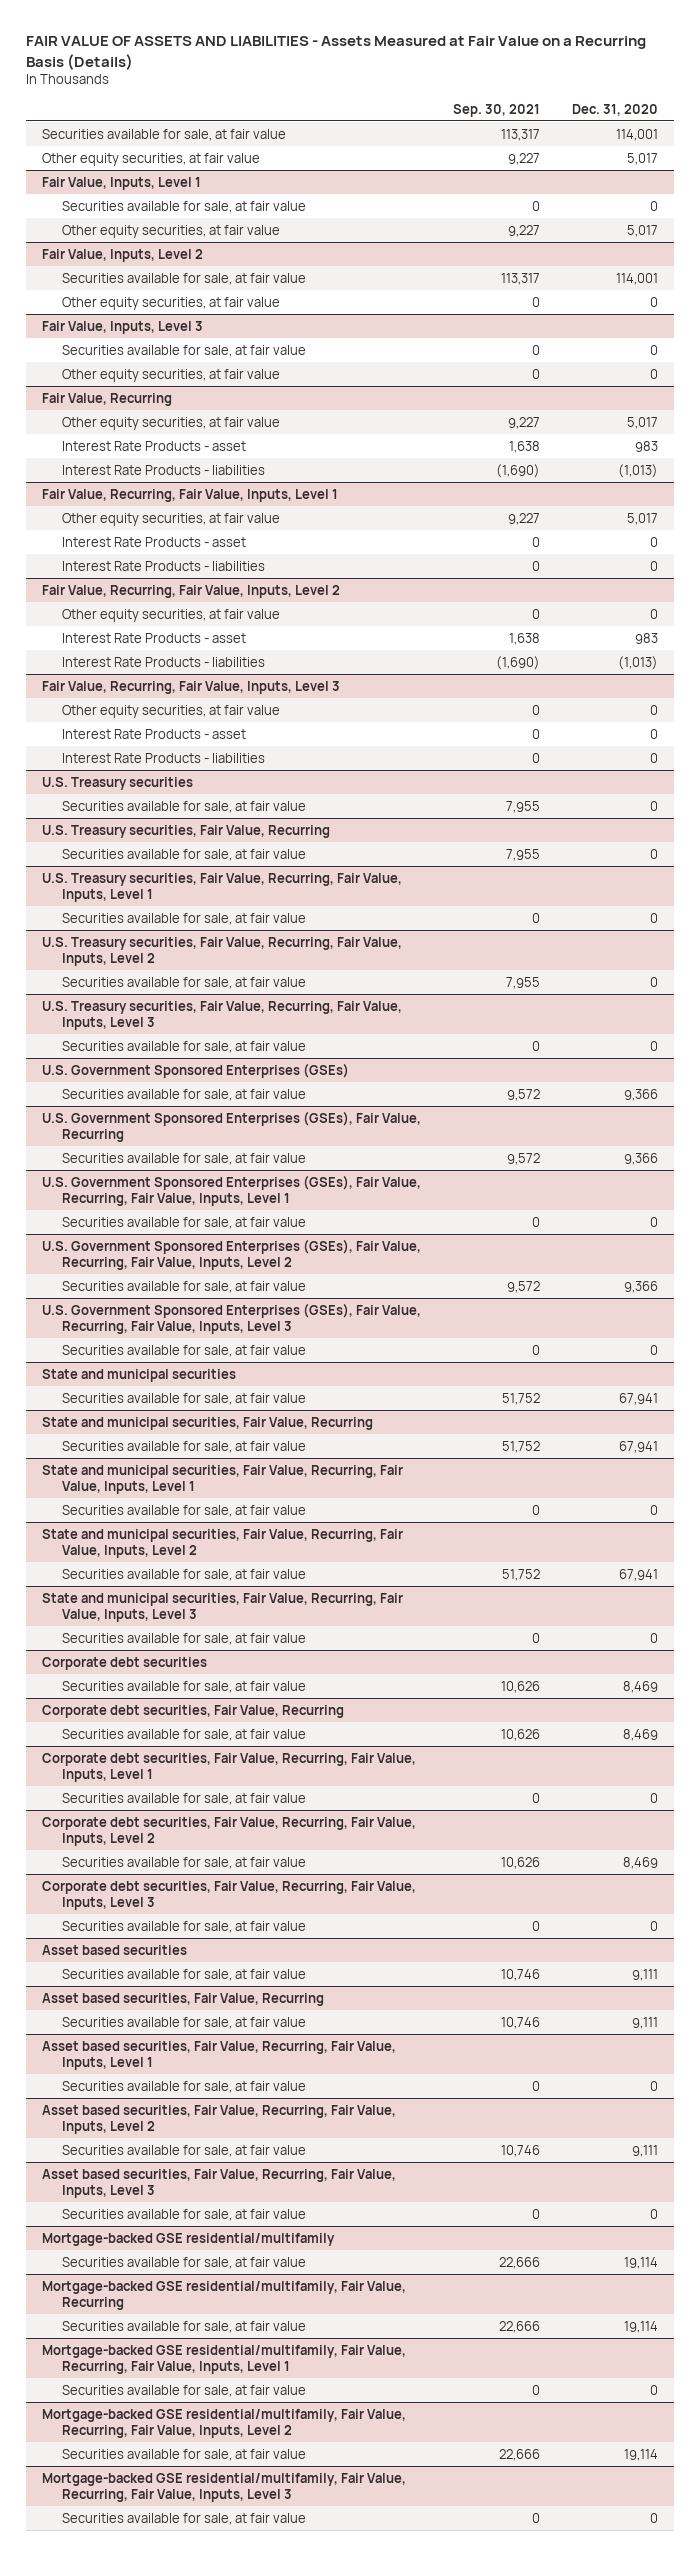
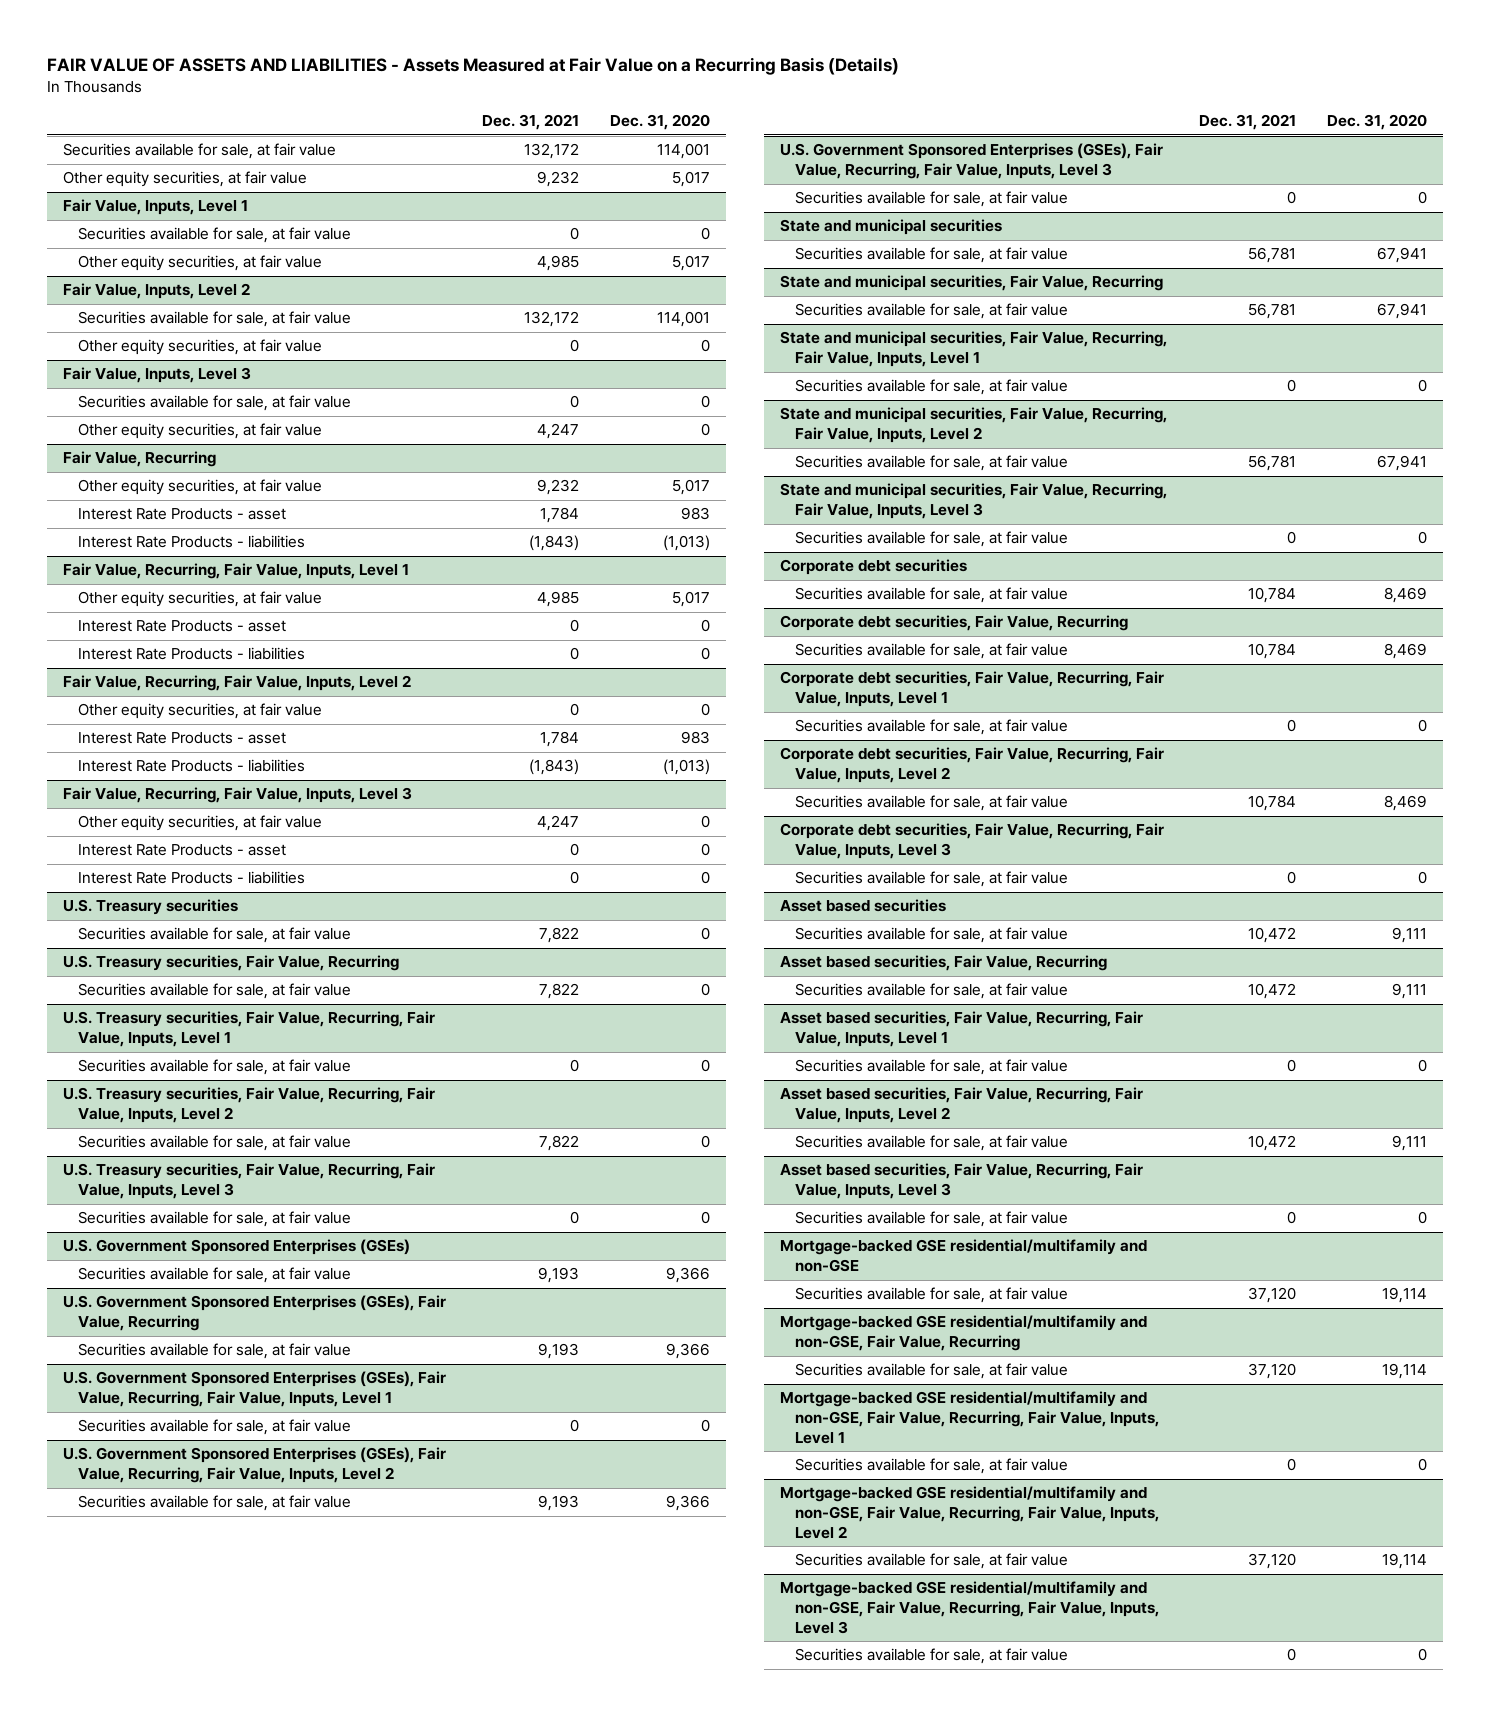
- | Sep. 30, 2021 | Dec. 31, 2020
+ | Dec. 31, 2021 | Dec. 31, 2020
- Mortgage-backed GSE residential/multifamily
+ Mortgage-backed GSE residential/multifamily and non-GSE
- Mortgage-backed GSE residential/multifamily, Fair Value, Recurring
+ Mortgage-backed GSE residential/multifamily and non-GSE, Fair Value, Recurring
- Mortgage-backed GSE residential/multifamily, Fair Value, Recurring, Fair Value, Inputs, Level 1
+ Mortgage-backed GSE residential/multifamily and non-GSE, Fair Value, Recurring, Fair Value, Inputs, Level 1
- Mortgage-backed GSE residential/multifamily, Fair Value, Recurring, Fair Value, Inputs, Level 2
+ Mortgage-backed GSE residential/multifamily and non-GSE, Fair Value, Recurring, Fair Value, Inputs, Level 2
- Mortgage-backed GSE residential/multifamily, Fair Value, Recurring, Fair Value, Inputs, Level 3
+ Mortgage-backed GSE residential/multifamily and non-GSE, Fair Value, Recurring, Fair Value, Inputs, Level 3

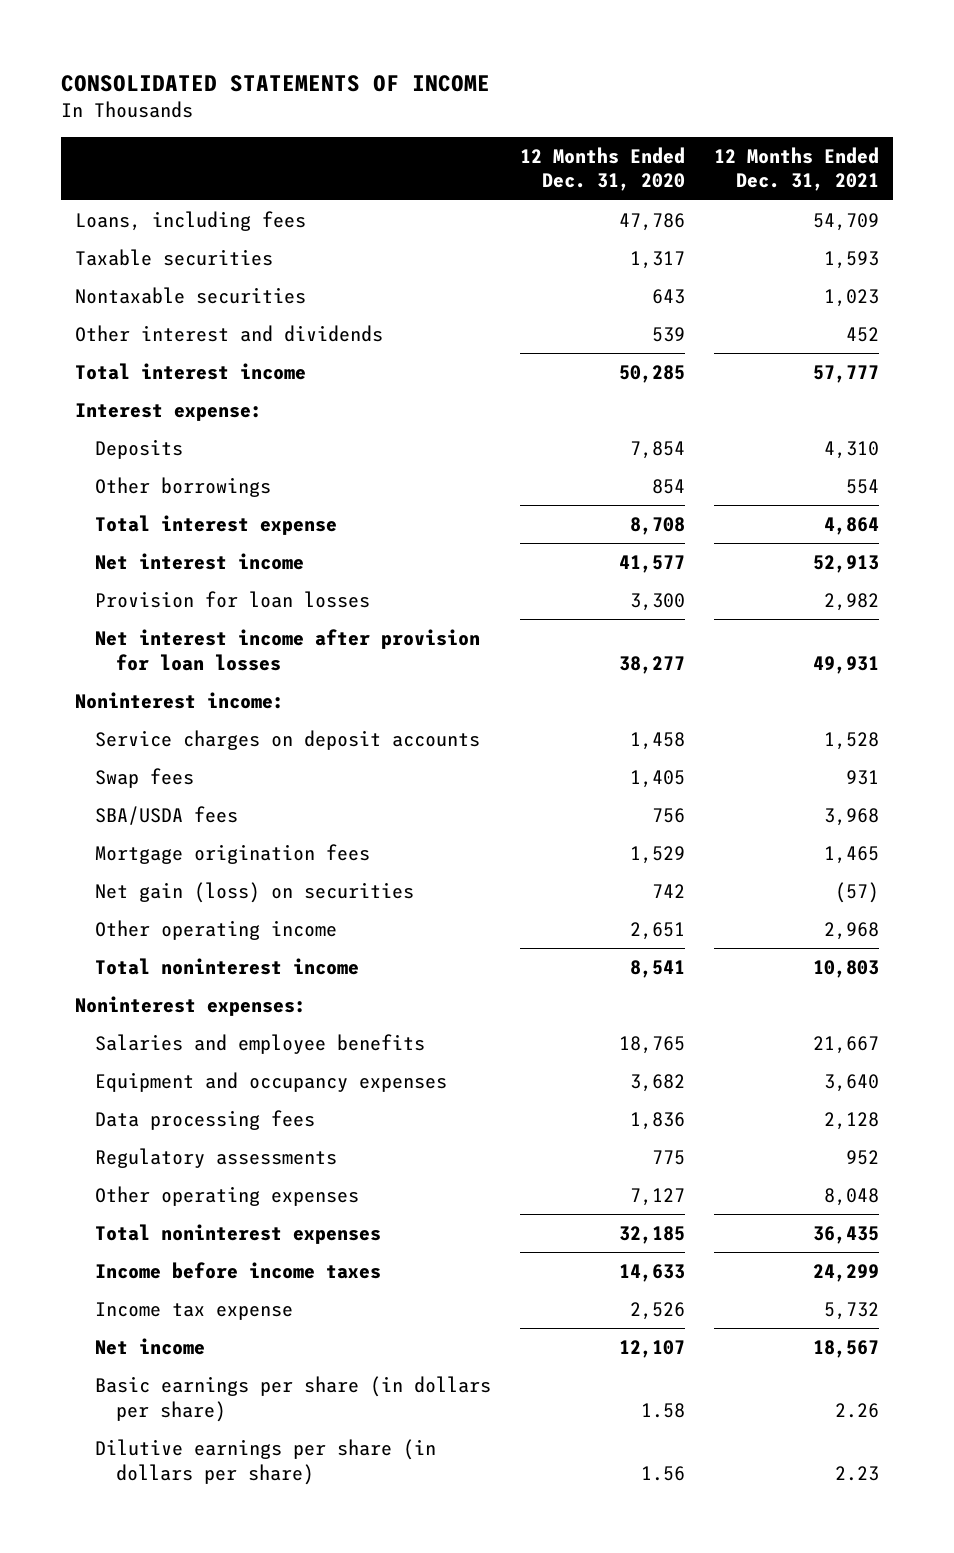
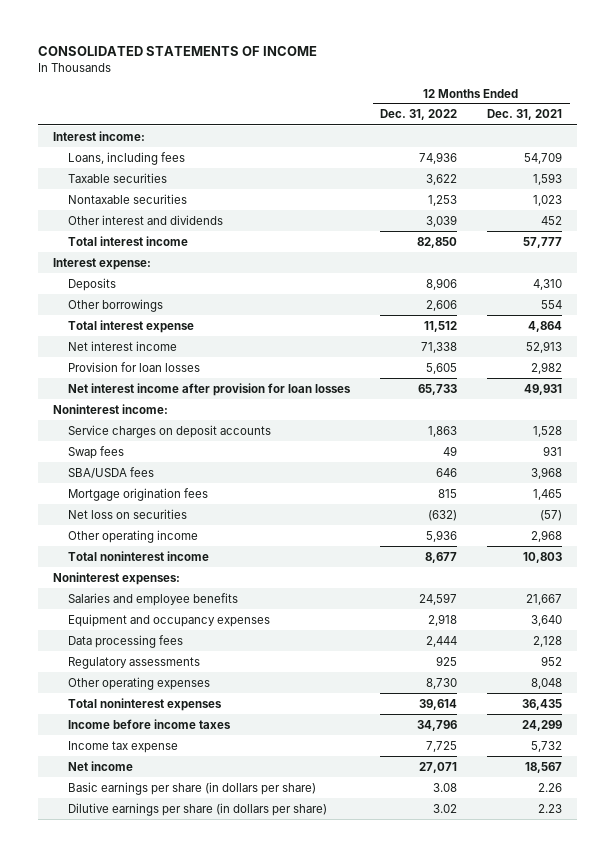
- | 12 Months Ended Dec. 31, 2020 | 12 Months Ended Dec. 31, 2021
+ | 12 Months Ended Dec. 31, 2022 | 12 Months Ended Dec. 31, 2021
+ Interest income:
- Net gain (loss) on securities | 742 | (57)
+ Net loss on securities | (632) | (57)

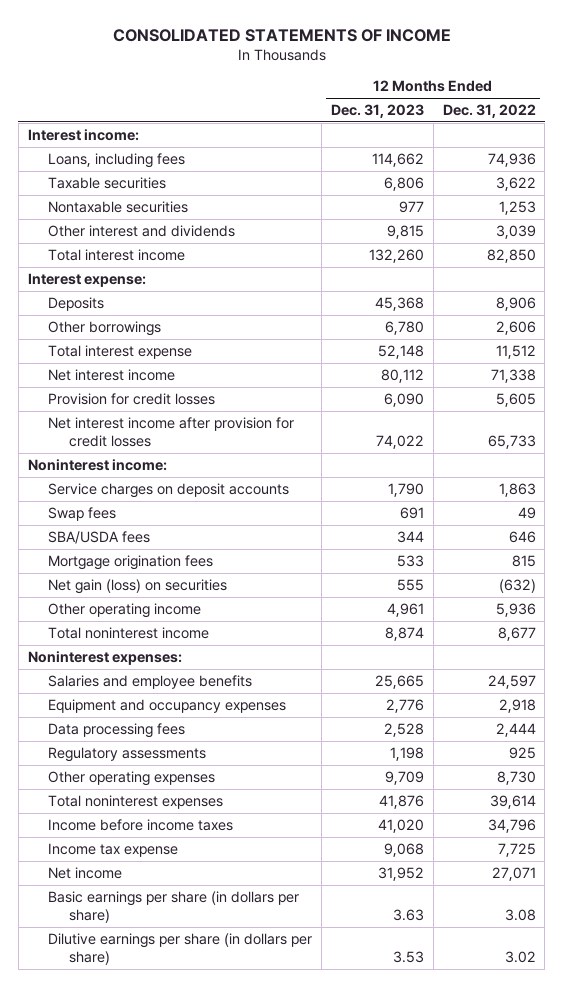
- | 12 Months Ended Dec. 31, 2022 | 12 Months Ended Dec. 31, 2021
+ | 12 Months Ended Dec. 31, 2023 | 12 Months Ended Dec. 31, 2022
- Provision for loan losses | 5,605 | 2,982
- Net interest income after provision for loan losses | 65,733 | 49,931
+ Provision for credit losses | 6,090 | 5,605
+ Net interest income after provision for credit losses | 74,022 | 65,733
- Net loss on securities | (632) | (57)
+ Net gain (loss) on securities | 555 | (632)

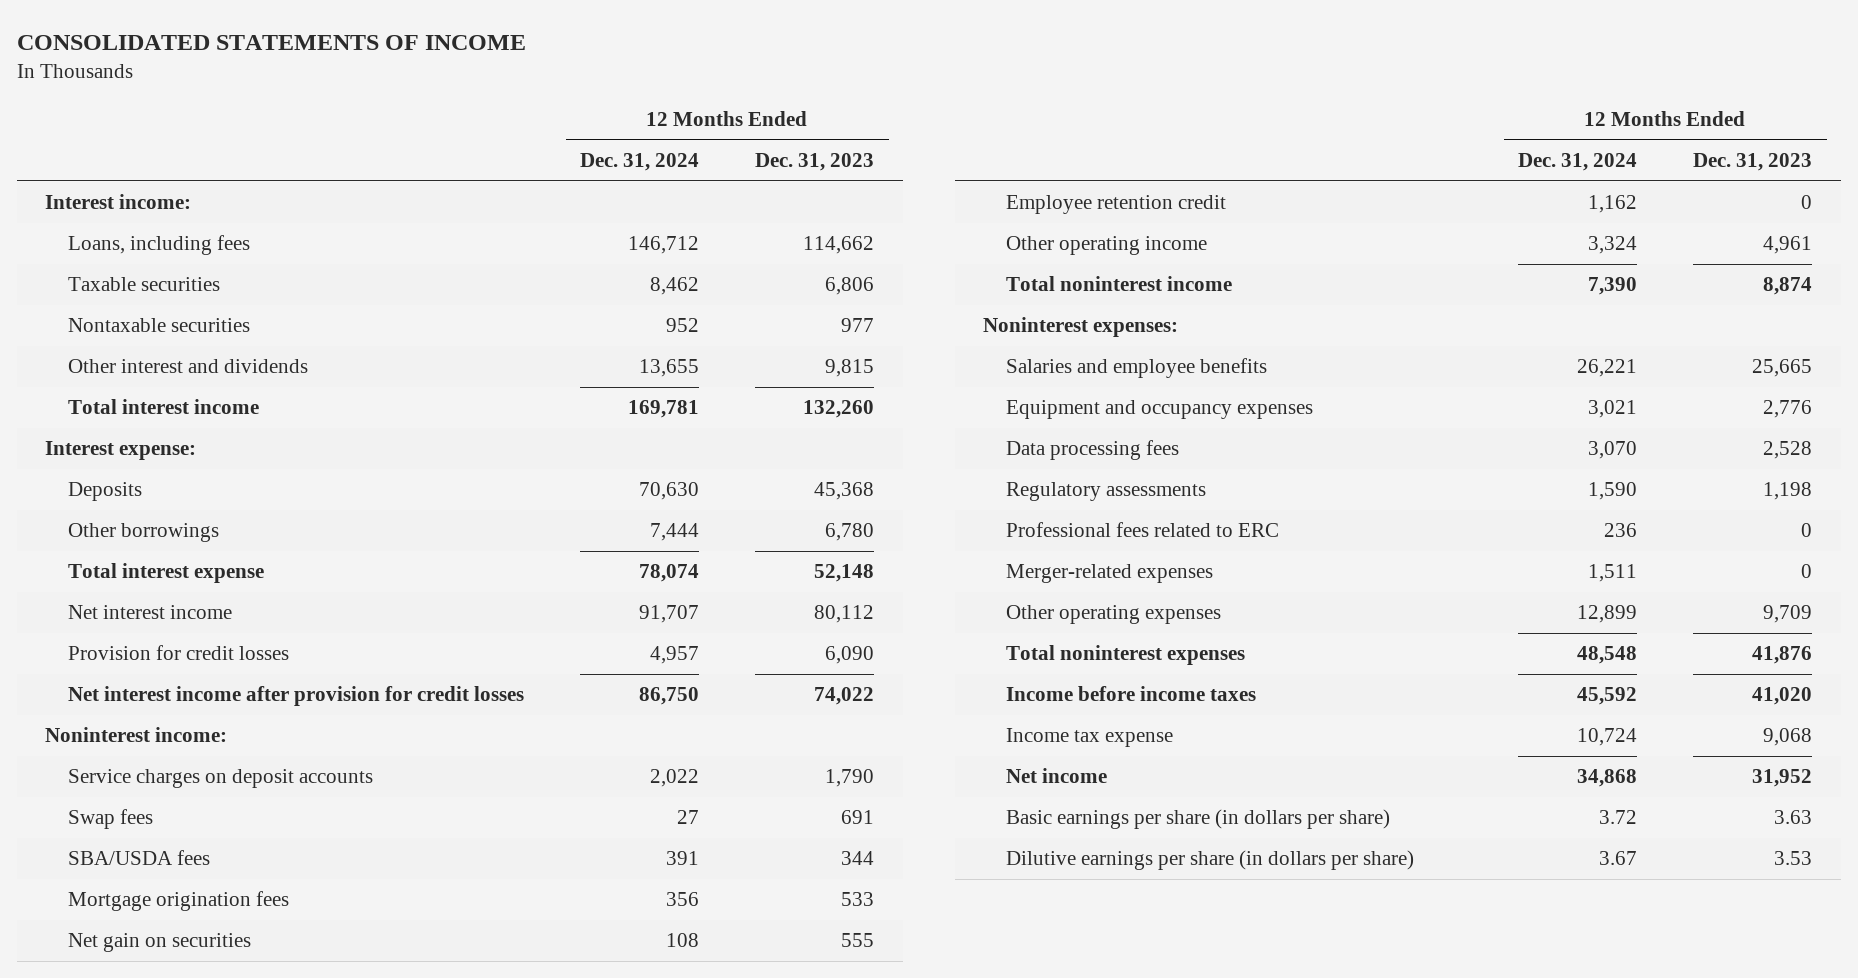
- | 12 Months Ended Dec. 31, 2023 | 12 Months Ended Dec. 31, 2022
+ | 12 Months Ended Dec. 31, 2024 | 12 Months Ended Dec. 31, 2023
- Net gain (loss) on securities | 555 | (632)
+ Net gain on securities | 108 | 555
+ Employee retention credit | 1,162 | 0
+ Professional fees related to ERC | 236 | 0
+ Merger-related expenses | 1,511 | 0

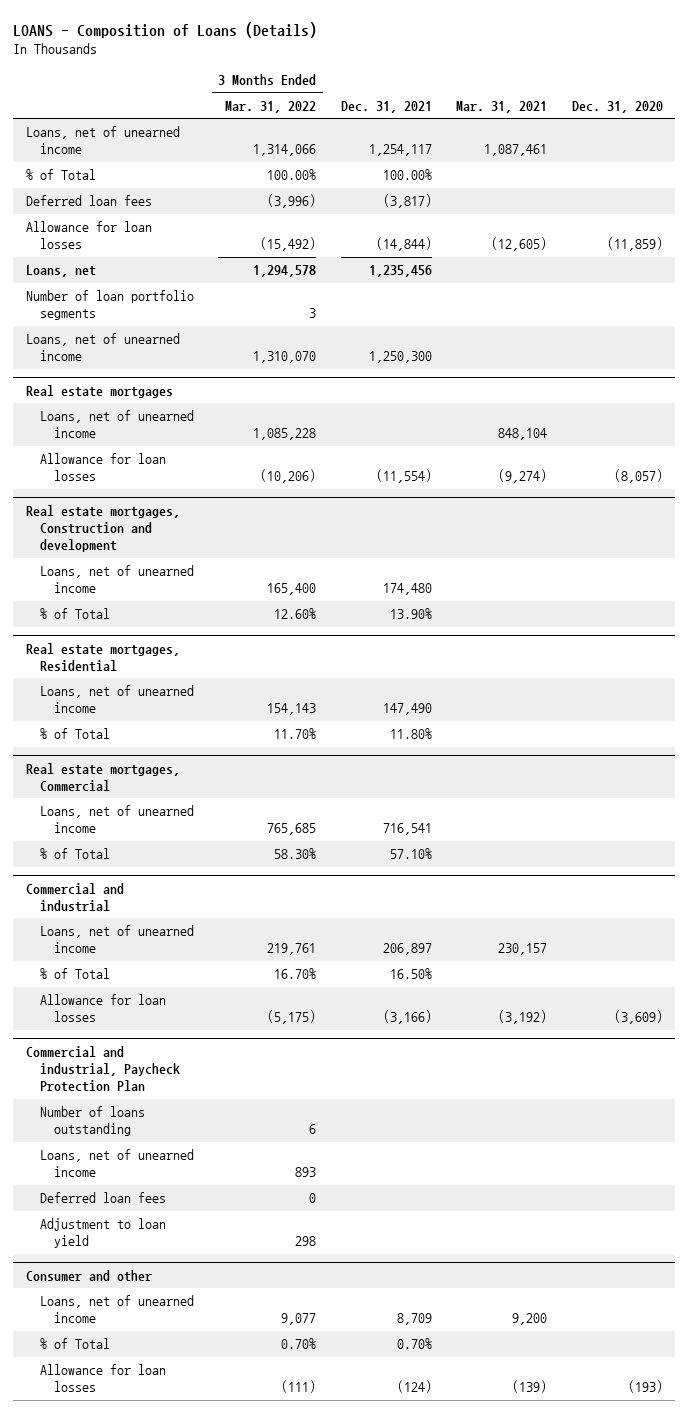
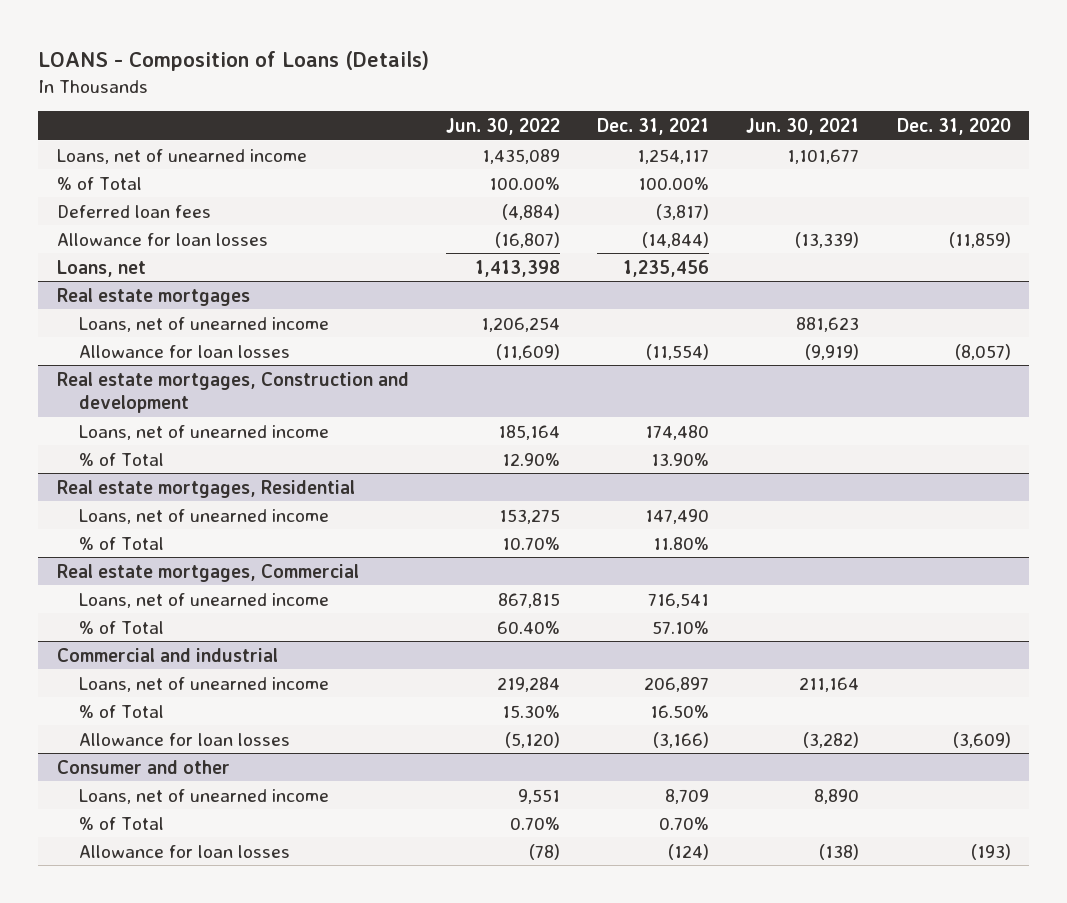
- | 3 Months Ended Mar. 31, 2022 | Dec. 31, 2021 | Mar. 31, 2021 | Dec. 31, 2020
+ | Jun. 30, 2022 | Dec. 31, 2021 | Jun. 30, 2021 | Dec. 31, 2020
- Number of loan portfolio segments | 3 | | |
- Loans, net of unearned income | 1,310,070 | 1,250,300 | |
- Commercial and industrial, Paycheck Protection Plan
- Number of loans outstanding | 6 | | |
- Loans, net of unearned income | 893 | | |
- Deferred loan fees | 0 | | |
- Adjustment to loan yield | 298 | | |

